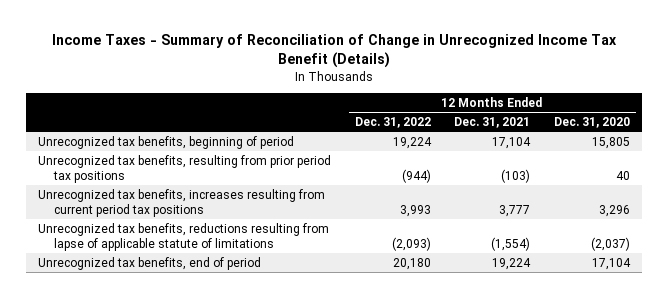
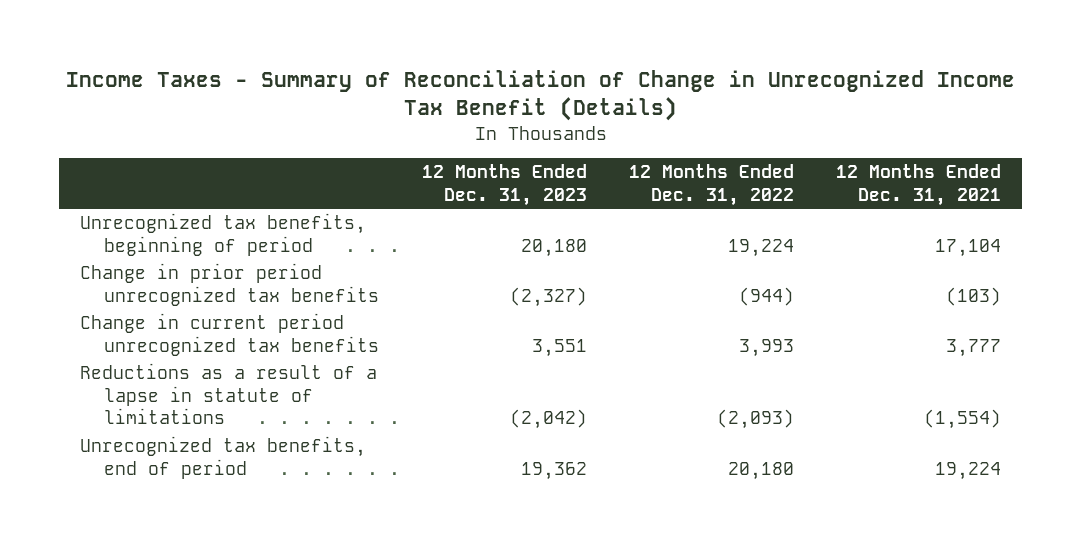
- | 12 Months Ended Dec. 31, 2022 | 12 Months Ended Dec. 31, 2021 | 12 Months Ended Dec. 31, 2020
+ | 12 Months Ended Dec. 31, 2023 | 12 Months Ended Dec. 31, 2022 | 12 Months Ended Dec. 31, 2021
- Unrecognized tax benefits, resulting from prior period tax positions | (944) | (103) | 40
- Unrecognized tax benefits, increases resulting from current period tax positions | 3,993 | 3,777 | 3,296
- Unrecognized tax benefits, reductions resulting from lapse of applicable statute of limitations | (2,093) | (1,554) | (2,037)
+ Change in prior period unrecognized tax benefits | (2,327) | (944) | (103)
+ Change in current period unrecognized tax benefits | 3,551 | 3,993 | 3,777
+ Reductions as a result of a lapse in statute of limitations | (2,042) | (2,093) | (1,554)

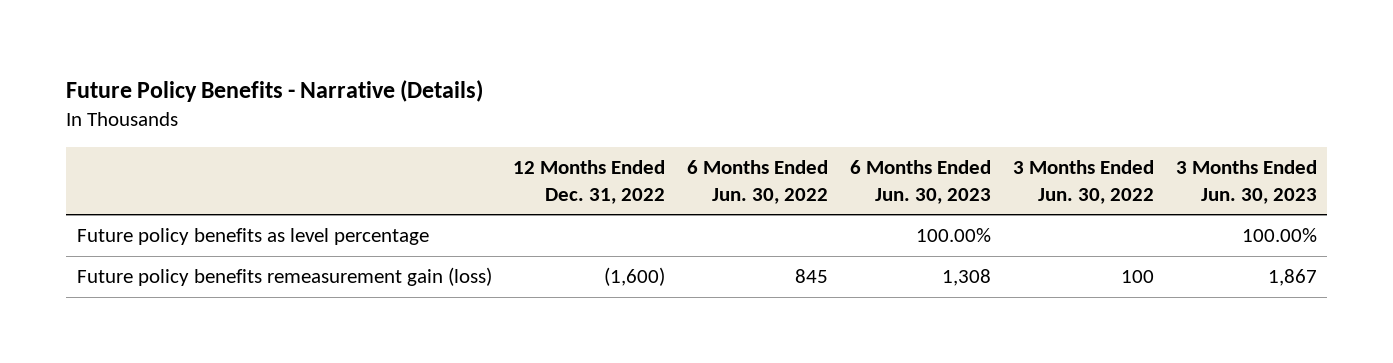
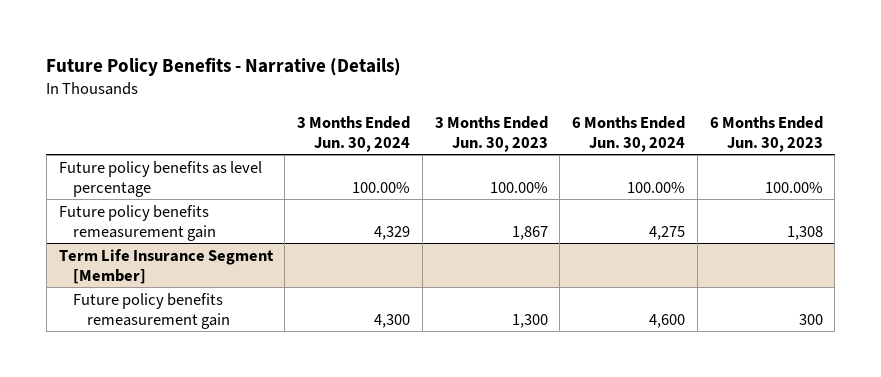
- | 12 Months Ended Dec. 31, 2022 | 6 Months Ended Jun. 30, 2022 | 6 Months Ended Jun. 30, 2023 | 3 Months Ended Jun. 30, 2022 | 3 Months Ended Jun. 30, 2023
+ | 3 Months Ended Jun. 30, 2024 | 3 Months Ended Jun. 30, 2023 | 6 Months Ended Jun. 30, 2024 | 6 Months Ended Jun. 30, 2023
- Future policy benefits remeasurement gain (loss) | (1,600) | 845 | 1,308 | 100 | 1,867
+ Future policy benefits remeasurement gain | 4,329 | 1,867 | 4,275 | 1,308
+ Term Life Insurance Segment [Member]
+ Future policy benefits remeasurement gain | 4,300 | 1,300 | 4,600 | 300

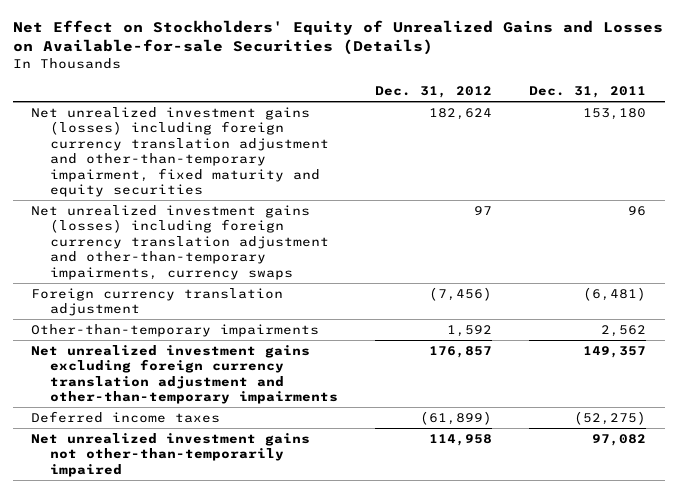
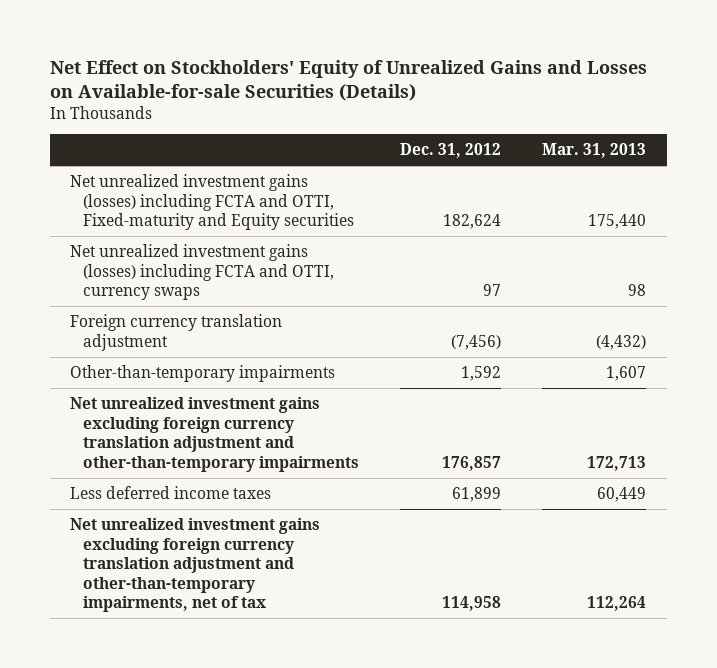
- | Dec. 31, 2012 | Dec. 31, 2011
+ | Dec. 31, 2012 | Mar. 31, 2013
- Net unrealized investment gains (losses) including foreign currency translation adjustment and other-than-temporary impairment, fixed maturity and equity securities | 182,624 | 153,180
- Net unrealized investment gains (losses) including foreign currency translation adjustment and other-than-temporary impairments, currency swaps | 97 | 96
+ Net unrealized investment gains (losses) including FCTA and OTTI, Fixed-maturity and Equity securities | 182,624 | 175,440
+ Net unrealized investment gains (losses) including FCTA and OTTI, currency swaps | 97 | 98
- Deferred income taxes | (61,899) | (52,275)
- Net unrealized investment gains not other-than-temporarily impaired | 114,958 | 97,082
+ Less deferred income taxes | 61,899 | 60,449
+ Net unrealized investment gains excluding foreign currency translation adjustment and other-than-temporary impairments, net of tax | 114,958 | 112,264

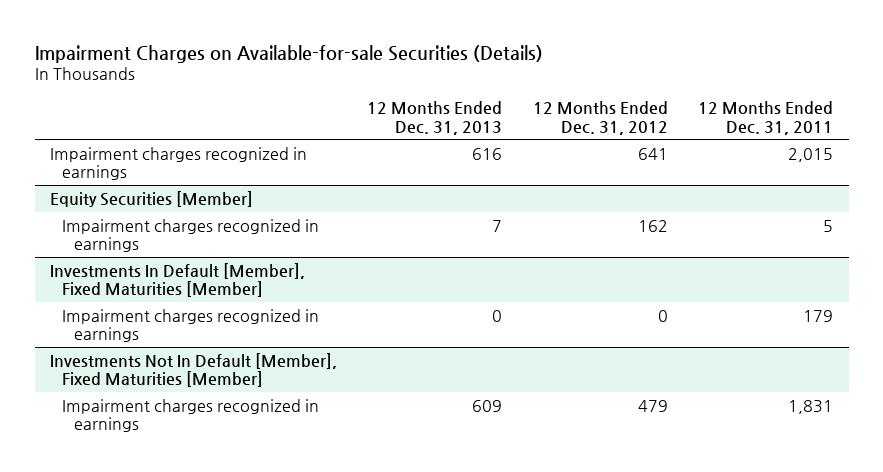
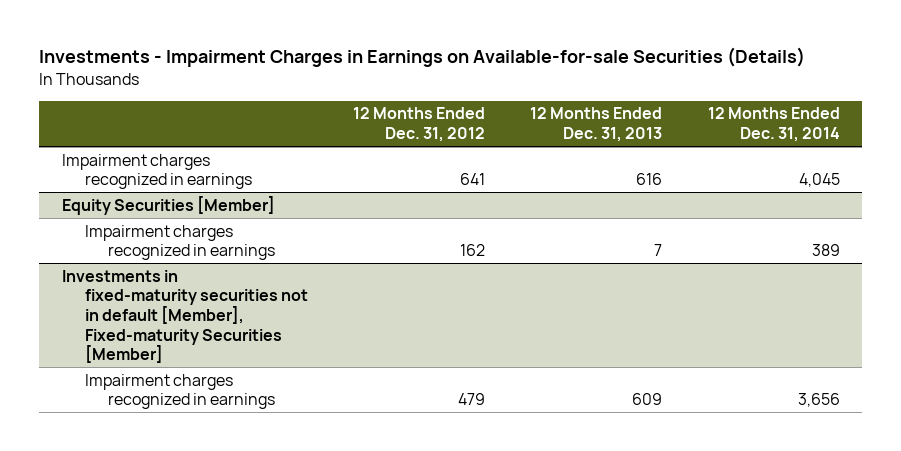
- Impairment Charges on Available-for-sale Securities (Details)
+ Investments - Impairment Charges in Earnings on Available-for-sale Securities (Details)
- | 12 Months Ended Dec. 31, 2013 | 12 Months Ended Dec. 31, 2012 | 12 Months Ended Dec. 31, 2011
+ | 12 Months Ended Dec. 31, 2012 | 12 Months Ended Dec. 31, 2013 | 12 Months Ended Dec. 31, 2014
- Investments In Default [Member], Fixed Maturities [Member]
- Impairment charges recognized in earnings | 0 | 0 | 179
- Investments Not In Default [Member], Fixed Maturities [Member]
+ Investments in fixed-maturity securities not in default [Member], Fixed-maturity Securities [Member]

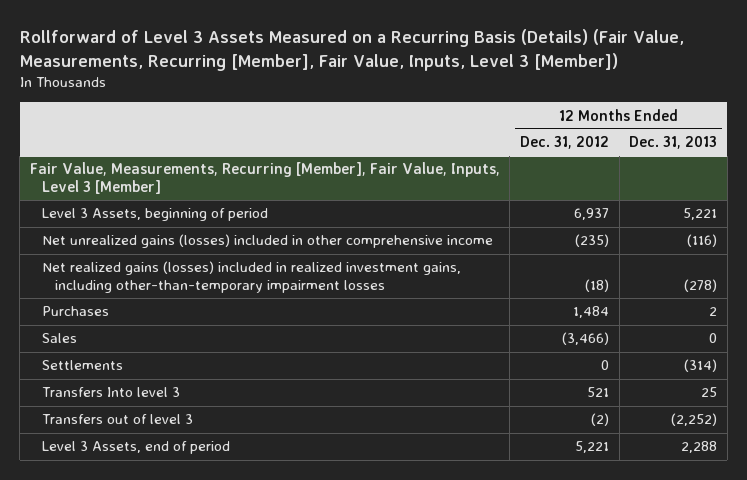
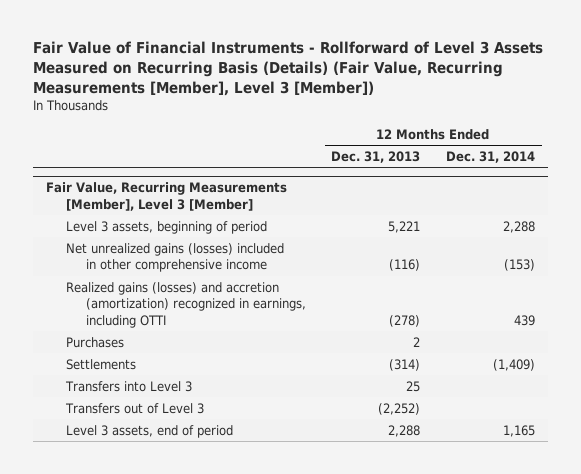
- Rollforward of Level 3 Assets Measured on a Recurring Basis (Details) (Fair Value, Measurements, Recurring [Member], Fair Value, Inputs, Level 3 [Member])
+ Fair Value of Financial Instruments - Rollforward of Level 3 Assets Measured on Recurring Basis (Details) (Fair Value, Recurring Measurements [Member], Level 3 [Member])
- | 12 Months Ended Dec. 31, 2012 | 12 Months Ended Dec. 31, 2013
+ | 12 Months Ended Dec. 31, 2013 | 12 Months Ended Dec. 31, 2014
- Fair Value, Measurements, Recurring [Member], Fair Value, Inputs, Level 3 [Member]
- Level 3 Assets, beginning of period | 6,937 | 5,221
+ Fair Value, Recurring Measurements [Member], Level 3 [Member]
+ Level 3 assets, beginning of period | 5,221 | 2,288
- Net realized gains (losses) included in realized investment gains, including other-than-temporary impairment losses | (18) | (278)
+ Realized gains (losses) and accretion (amortization) recognized in earnings, including OTTI | (278) | 439
- Sales | (3,466) | 0
- Transfers Into level 3 | 521 | 25
- Transfers out of level 3 | (2) | (2,252)
- Level 3 Assets, end of period | 5,221 | 2,288
+ Transfers into Level 3 | 25 |
+ Transfers out of Level 3 | (2,252) |
+ Level 3 assets, end of period | 2,288 | 1,165

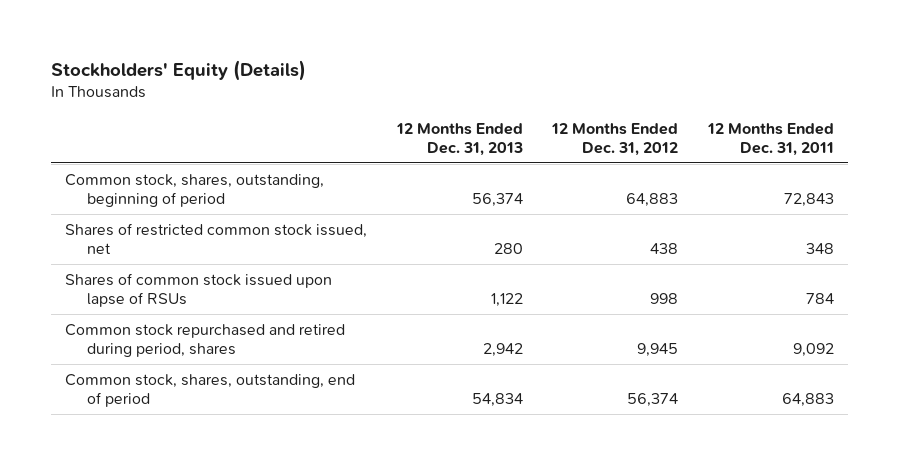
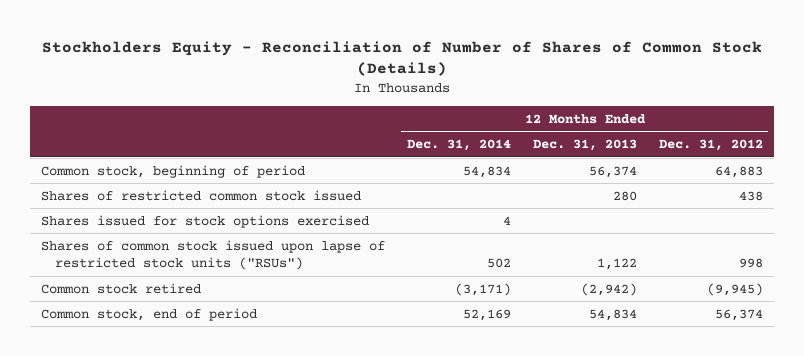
- Stockholders' Equity (Details)
+ Stockholders Equity - Reconciliation of Number of Shares of Common Stock (Details)
- | 12 Months Ended Dec. 31, 2013 | 12 Months Ended Dec. 31, 2012 | 12 Months Ended Dec. 31, 2011
+ | 12 Months Ended Dec. 31, 2014 | 12 Months Ended Dec. 31, 2013 | 12 Months Ended Dec. 31, 2012
- Common stock, shares, outstanding, beginning of period | 56,374 | 64,883 | 72,843
- Shares of restricted common stock issued, net | 280 | 438 | 348
- Shares of common stock issued upon lapse of RSUs | 1,122 | 998 | 784
- Common stock repurchased and retired during period, shares | 2,942 | 9,945 | 9,092
- Common stock, shares, outstanding, end of period | 54,834 | 56,374 | 64,883
+ Common stock, beginning of period | 54,834 | 56,374 | 64,883
+ Shares of restricted common stock issued | | 280 | 438
+ Shares issued for stock options exercised | 4 | |
+ Shares of common stock issued upon lapse of restricted stock units ("RSUs") | 502 | 1,122 | 998
+ Common stock retired | (3,171) | (2,942) | (9,945)
+ Common stock, end of period | 52,169 | 54,834 | 56,374

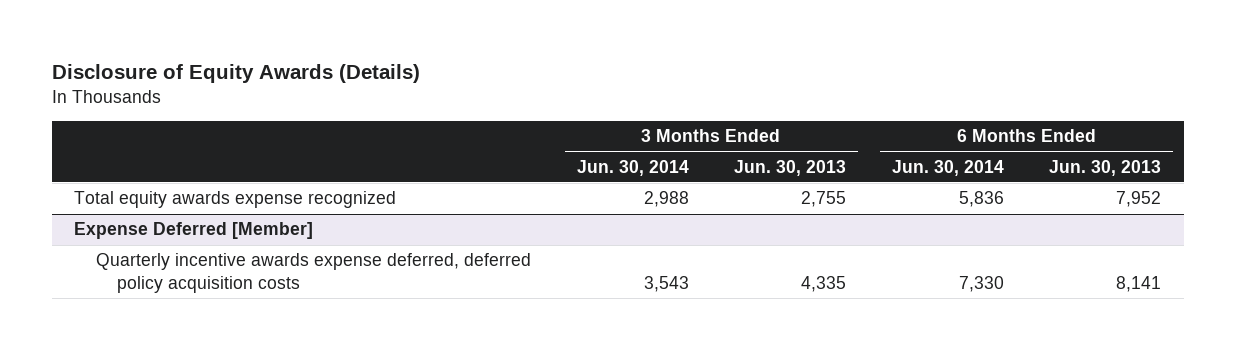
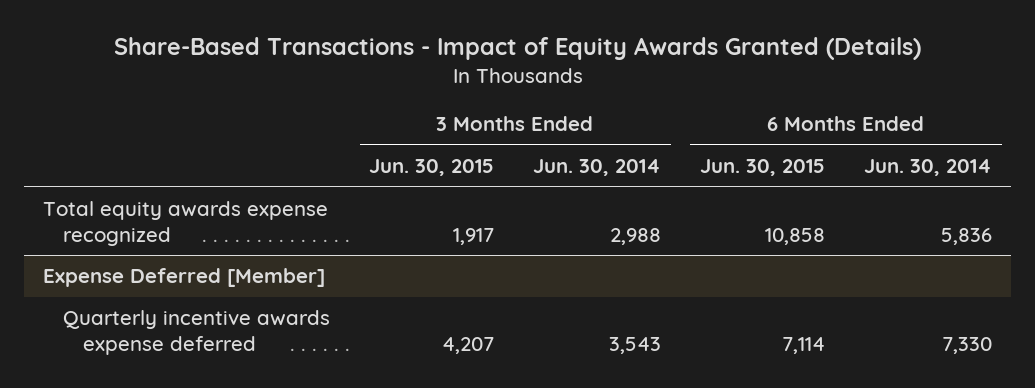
- Disclosure of Equity Awards (Details)
+ Share-Based Transactions - Impact of Equity Awards Granted (Details)
- | 3 Months Ended Jun. 30, 2014 | 3 Months Ended Jun. 30, 2013 | 6 Months Ended Jun. 30, 2014 | 6 Months Ended Jun. 30, 2013
+ | 3 Months Ended Jun. 30, 2015 | 3 Months Ended Jun. 30, 2014 | 6 Months Ended Jun. 30, 2015 | 6 Months Ended Jun. 30, 2014
@ Expense Deferred [Member]
- Quarterly incentive awards expense deferred, deferred policy acquisition costs | 3,543 | 4,335 | 7,330 | 8,141
+ Quarterly incentive awards expense deferred | 4,207 | 3,543 | 7,114 | 7,330

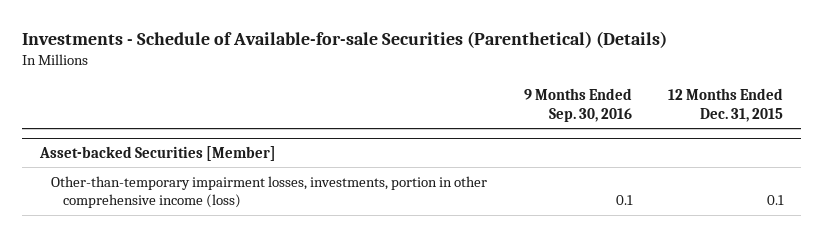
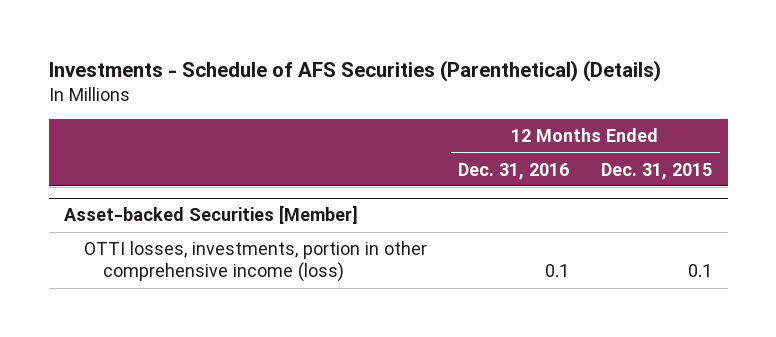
- Investments - Schedule of Available-for-sale Securities (Parenthetical) (Details)
+ Investments - Schedule of AFS Securities (Parenthetical) (Details)
- | 9 Months Ended Sep. 30, 2016 | 12 Months Ended Dec. 31, 2015
+ | 12 Months Ended Dec. 31, 2016 | 12 Months Ended Dec. 31, 2015
@ Asset-backed Securities [Member]
- Other-than-temporary impairment losses, investments, portion in other comprehensive income (loss) | 0.1 | 0.1
+ OTTI losses, investments, portion in other comprehensive income (loss) | 0.1 | 0.1

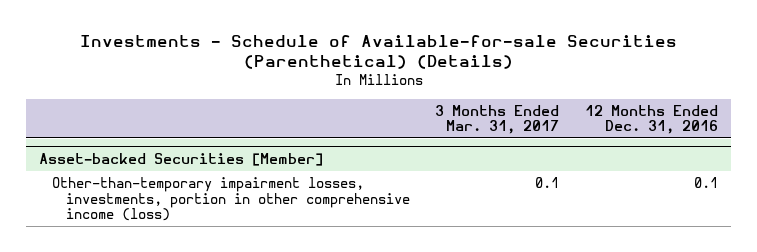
- Investments - Schedule of AFS Securities (Parenthetical) (Details)
+ Investments - Schedule of Available-for-sale Securities (Parenthetical) (Details)
- | 12 Months Ended Dec. 31, 2016 | 12 Months Ended Dec. 31, 2015
+ | 3 Months Ended Mar. 31, 2017 | 12 Months Ended Dec. 31, 2016
@ Asset-backed Securities [Member]
- OTTI losses, investments, portion in other comprehensive income (loss) | 0.1 | 0.1
+ Other-than-temporary impairment losses, investments, portion in other comprehensive income (loss) | 0.1 | 0.1

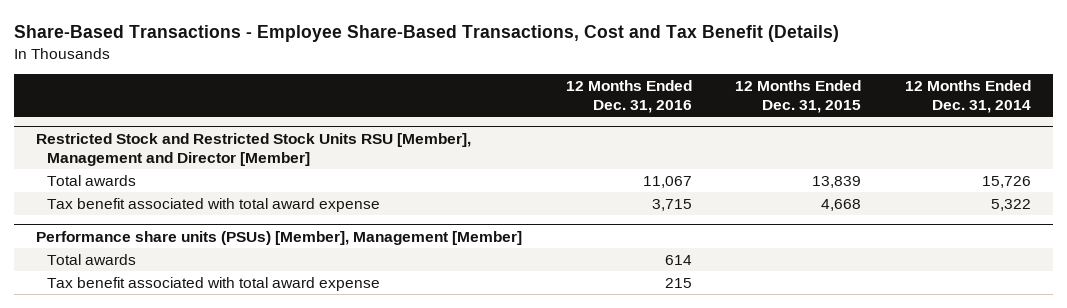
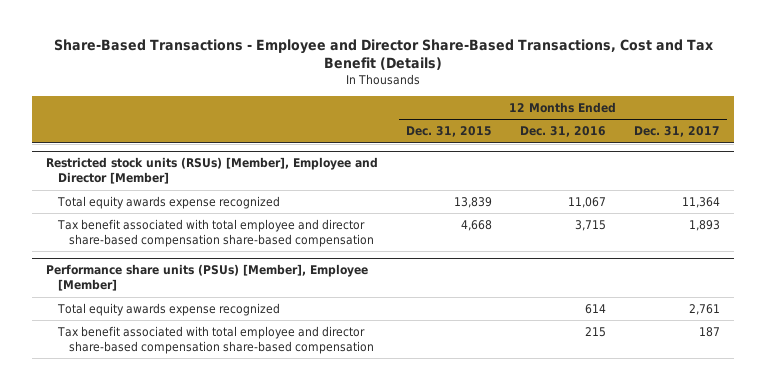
- Share-Based Transactions - Employee Share-Based Transactions, Cost and Tax Benefit (Details)
+ Share-Based Transactions - Employee and Director Share-Based Transactions, Cost and Tax Benefit (Details)
- | 12 Months Ended Dec. 31, 2016 | 12 Months Ended Dec. 31, 2015 | 12 Months Ended Dec. 31, 2014
+ | 12 Months Ended Dec. 31, 2015 | 12 Months Ended Dec. 31, 2016 | 12 Months Ended Dec. 31, 2017
- Restricted Stock and Restricted Stock Units RSU [Member], Management and Director [Member]
- Total awards | 11,067 | 13,839 | 15,726
- Tax benefit associated with total award expense | 3,715 | 4,668 | 5,322
- Performance share units (PSUs) [Member], Management [Member]
- Total awards | 614 | |
- Tax benefit associated with total award expense | 215 | |
+ Restricted stock units (RSUs) [Member], Employee and Director [Member]
+ Total equity awards expense recognized | 13,839 | 11,067 | 11,364
+ Tax benefit associated with total employee and director share-based compensation share-based compensation | 4,668 | 3,715 | 1,893
+ Performance share units (PSUs) [Member], Employee [Member]
+ Total equity awards expense recognized | | 614 | 2,761
+ Tax benefit associated with total employee and director share-based compensation share-based compensation | | 215 | 187

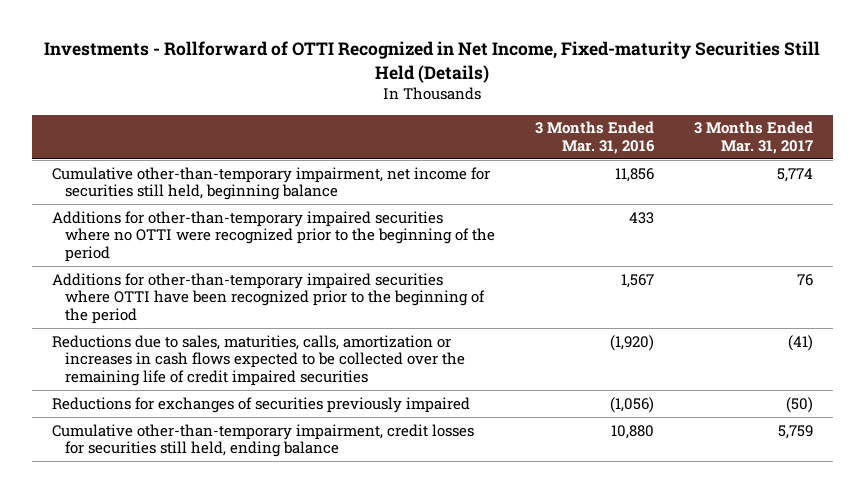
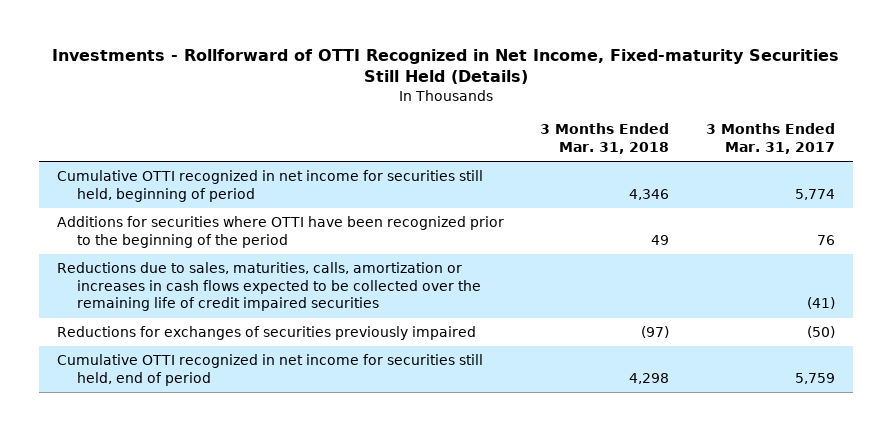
- | 3 Months Ended Mar. 31, 2016 | 3 Months Ended Mar. 31, 2017
+ | 3 Months Ended Mar. 31, 2018 | 3 Months Ended Mar. 31, 2017
- Cumulative other-than-temporary impairment, net income for securities still held, beginning balance | 11,856 | 5,774
- Additions for other-than-temporary impaired securities where no OTTI were recognized prior to the beginning of the period | 433 |
- Additions for other-than-temporary impaired securities where OTTI have been recognized prior to the beginning of the period | 1,567 | 76
+ Cumulative OTTI recognized in net income for securities still held, beginning of period | 4,346 | 5,774
+ Additions for securities where OTTI have been recognized prior to the beginning of the period | 49 | 76
- Cumulative other-than-temporary impairment, credit losses for securities still held, ending balance | 10,880 | 5,759
+ Cumulative OTTI recognized in net income for securities still held, end of period | 4,298 | 5,759

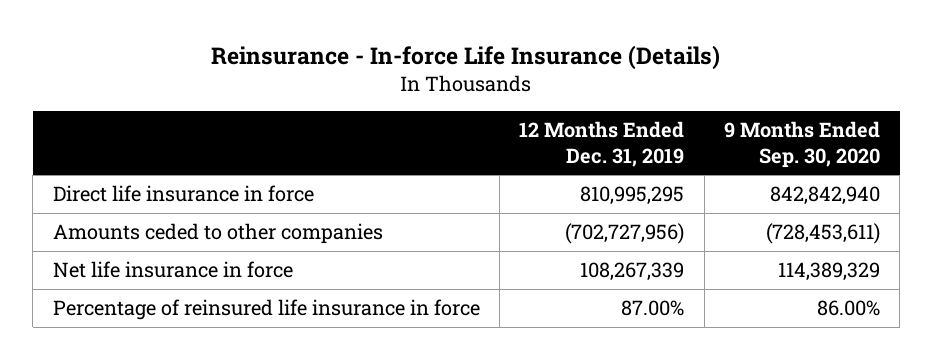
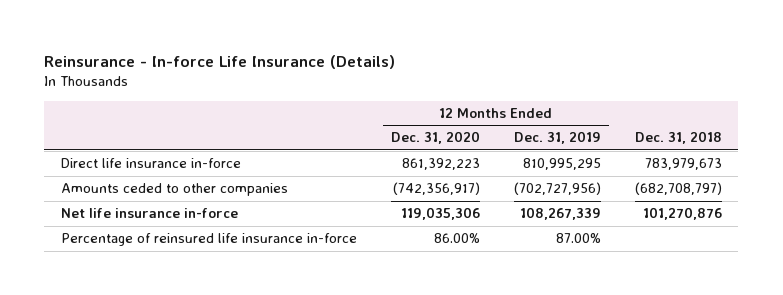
- | 12 Months Ended Dec. 31, 2019 | 9 Months Ended Sep. 30, 2020
+ | 12 Months Ended Dec. 31, 2020 | 12 Months Ended Dec. 31, 2019 | Dec. 31, 2018
- Direct life insurance in force | 810,995,295 | 842,842,940
+ Direct life insurance in-force | 861,392,223 | 810,995,295 | 783,979,673
- Net life insurance in force | 108,267,339 | 114,389,329
- Percentage of reinsured life insurance in force | 87.00% | 86.00%
+ Net life insurance in-force | 119,035,306 | 108,267,339 | 101,270,876
+ Percentage of reinsured life insurance in-force | 86.00% | 87.00% |

